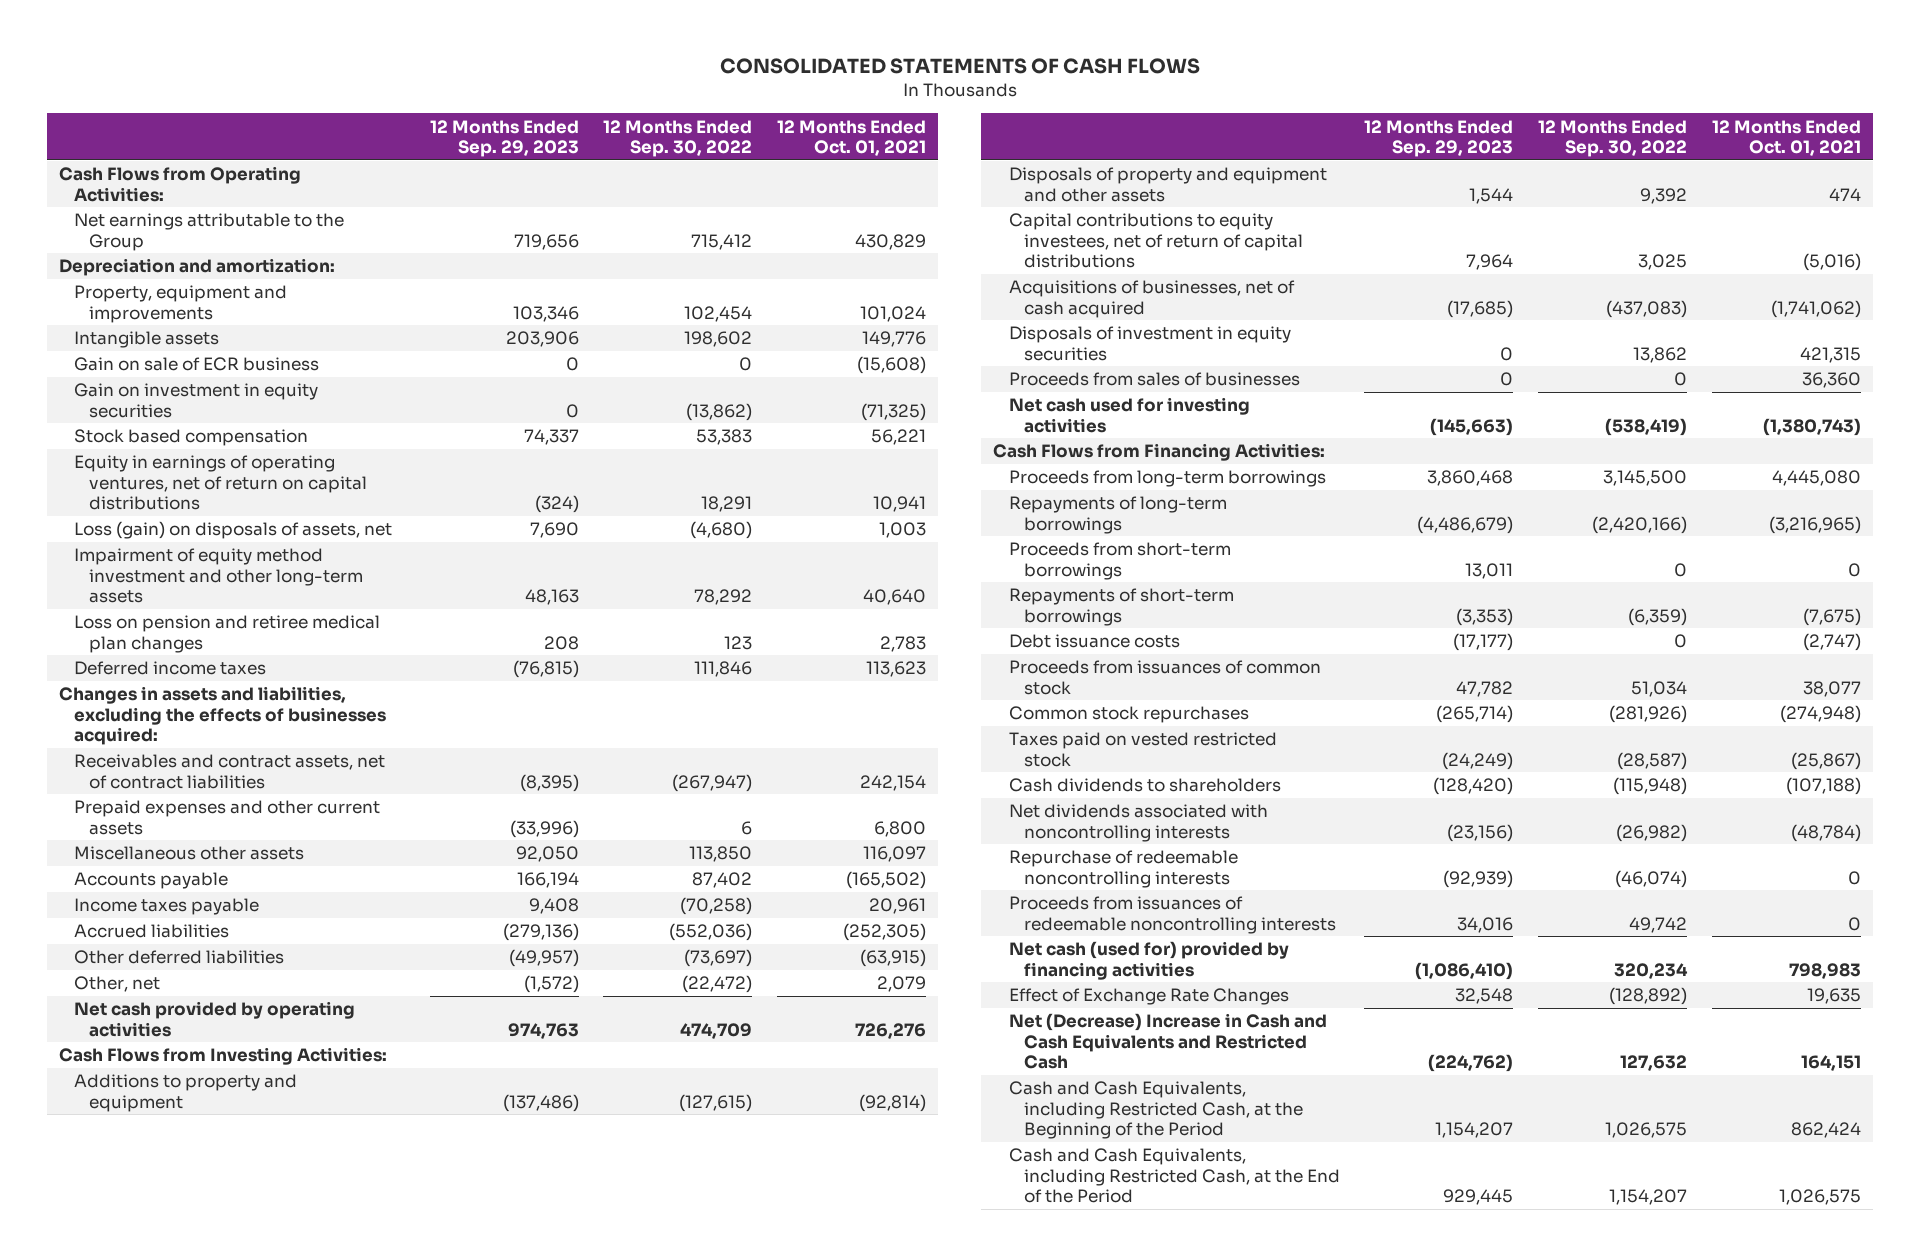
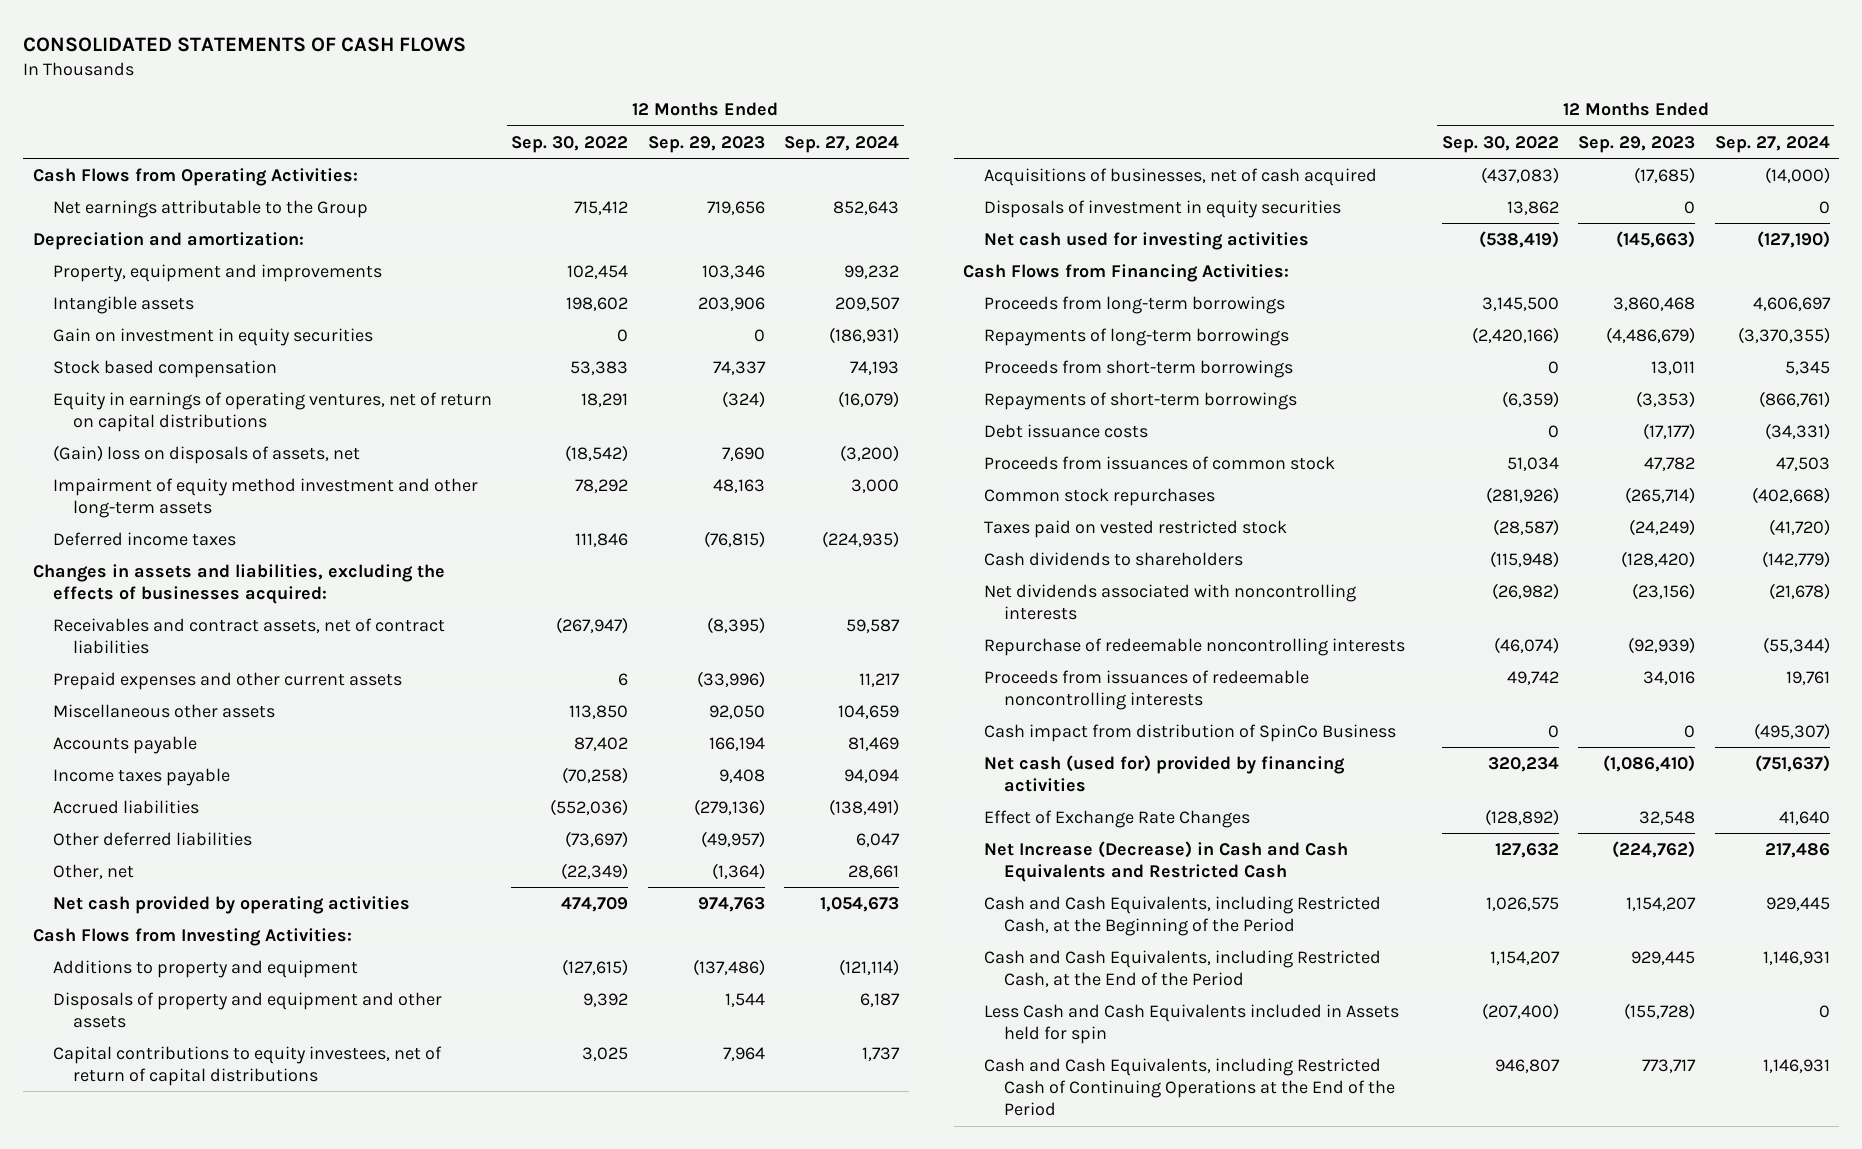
- | 12 Months Ended Sep. 29, 2023 | 12 Months Ended Sep. 30, 2022 | 12 Months Ended Oct. 01, 2021
+ | 12 Months Ended Sep. 30, 2022 | 12 Months Ended Sep. 29, 2023 | 12 Months Ended Sep. 27, 2024
- Gain on sale of ECR business | 0 | 0 | (15,608)
- Gain on investment in equity securities | 0 | (13,862) | (71,325)
+ Gain on investment in equity securities | 0 | 0 | (186,931)
- Loss (gain) on disposals of assets, net | 7,690 | (4,680) | 1,003
+ (Gain) loss on disposals of assets, net | (18,542) | 7,690 | (3,200)
- Loss on pension and retiree medical plan changes | 208 | 123 | 2,783
- Other, net | (1,572) | (22,472) | 2,079
+ Other, net | (22,349) | (1,364) | 28,661
- Proceeds from sales of businesses | 0 | 0 | 36,360
+ Cash impact from distribution of SpinCo Business | 0 | 0 | (495,307)
- Net (Decrease) Increase in Cash and Cash Equivalents and Restricted Cash | (224,762) | 127,632 | 164,151
+ Net Increase (Decrease) in Cash and Cash Equivalents and Restricted Cash | 127,632 | (224,762) | 217,486
+ Less Cash and Cash Equivalents included in Assets held for spin | (207,400) | (155,728) | 0
+ Cash and Cash Equivalents, including Restricted Cash of Continuing Operations at the End of the Period | 946,807 | 773,717 | 1,146,931

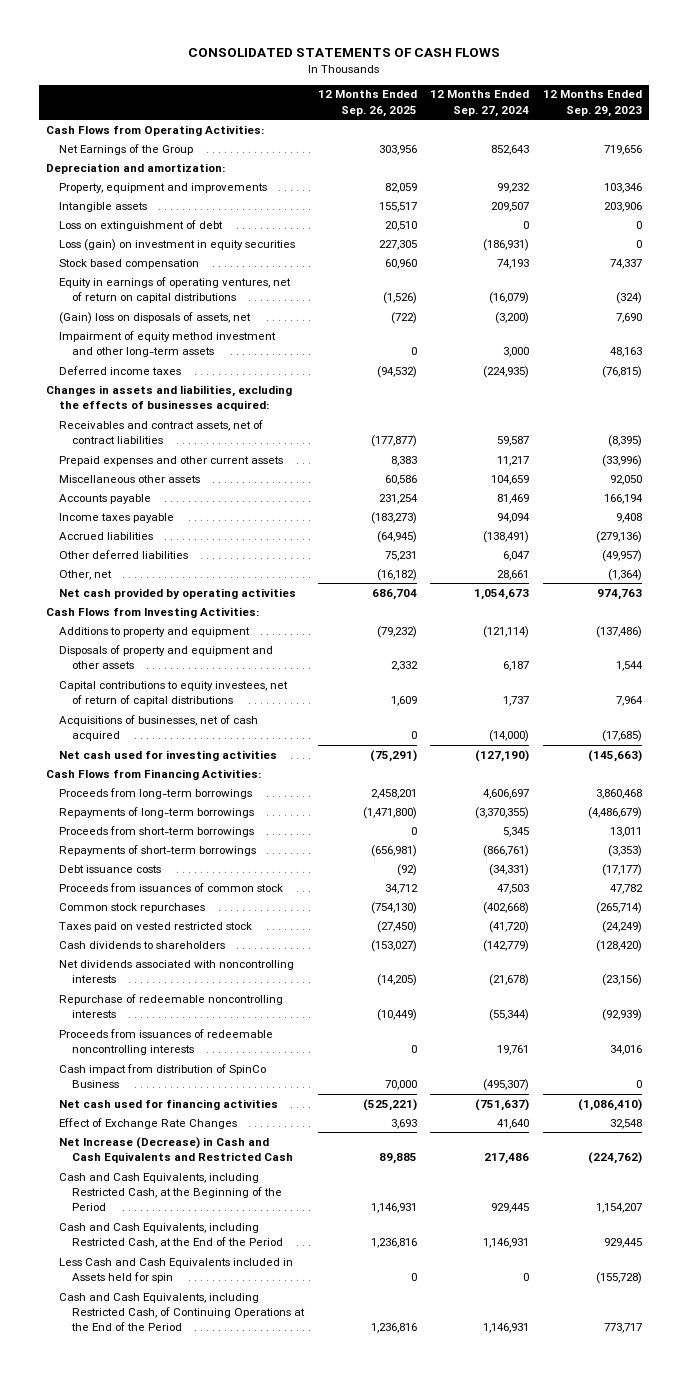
- | 12 Months Ended Sep. 30, 2022 | 12 Months Ended Sep. 29, 2023 | 12 Months Ended Sep. 27, 2024
+ | 12 Months Ended Sep. 26, 2025 | 12 Months Ended Sep. 27, 2024 | 12 Months Ended Sep. 29, 2023
- Net earnings attributable to the Group | 715,412 | 719,656 | 852,643
+ Net Earnings of the Group | 303,956 | 852,643 | 719,656
- Gain on investment in equity securities | 0 | 0 | (186,931)
+ Loss on extinguishment of debt | 20,510 | 0 | 0
+ Loss (gain) on investment in equity securities | 227,305 | (186,931) | 0
- Disposals of investment in equity securities | 13,862 | 0 | 0
- Net cash (used for) provided by financing activities | 320,234 | (1,086,410) | (751,637)
+ Net cash used for financing activities | (525,221) | (751,637) | (1,086,410)
- Cash and Cash Equivalents, including Restricted Cash of Continuing Operations at the End of the Period | 946,807 | 773,717 | 1,146,931
+ Cash and Cash Equivalents, including Restricted Cash, of Continuing Operations at the End of the Period | 1,236,816 | 1,146,931 | 773,717

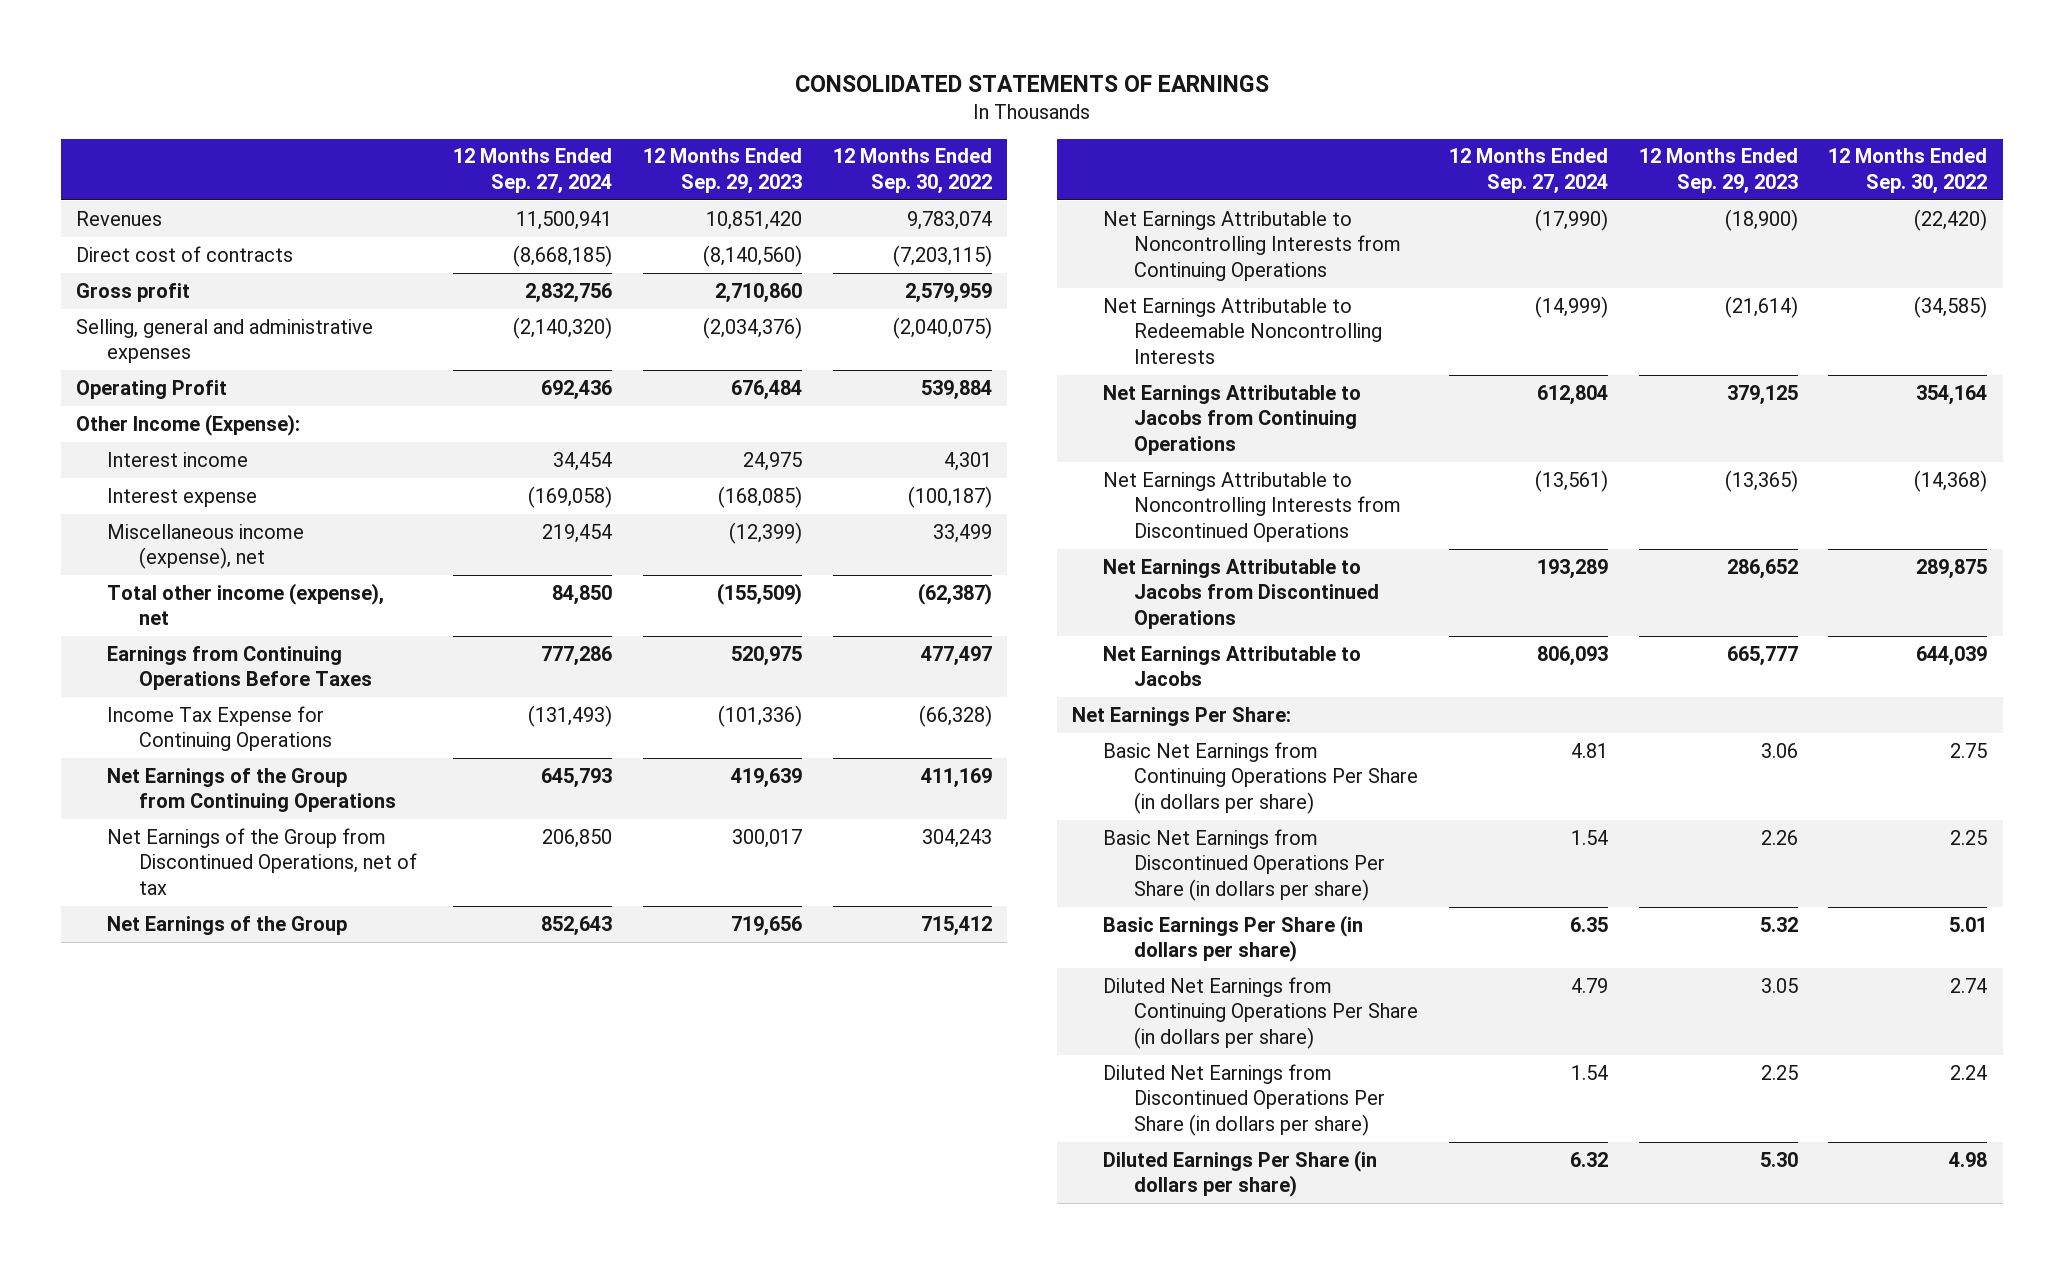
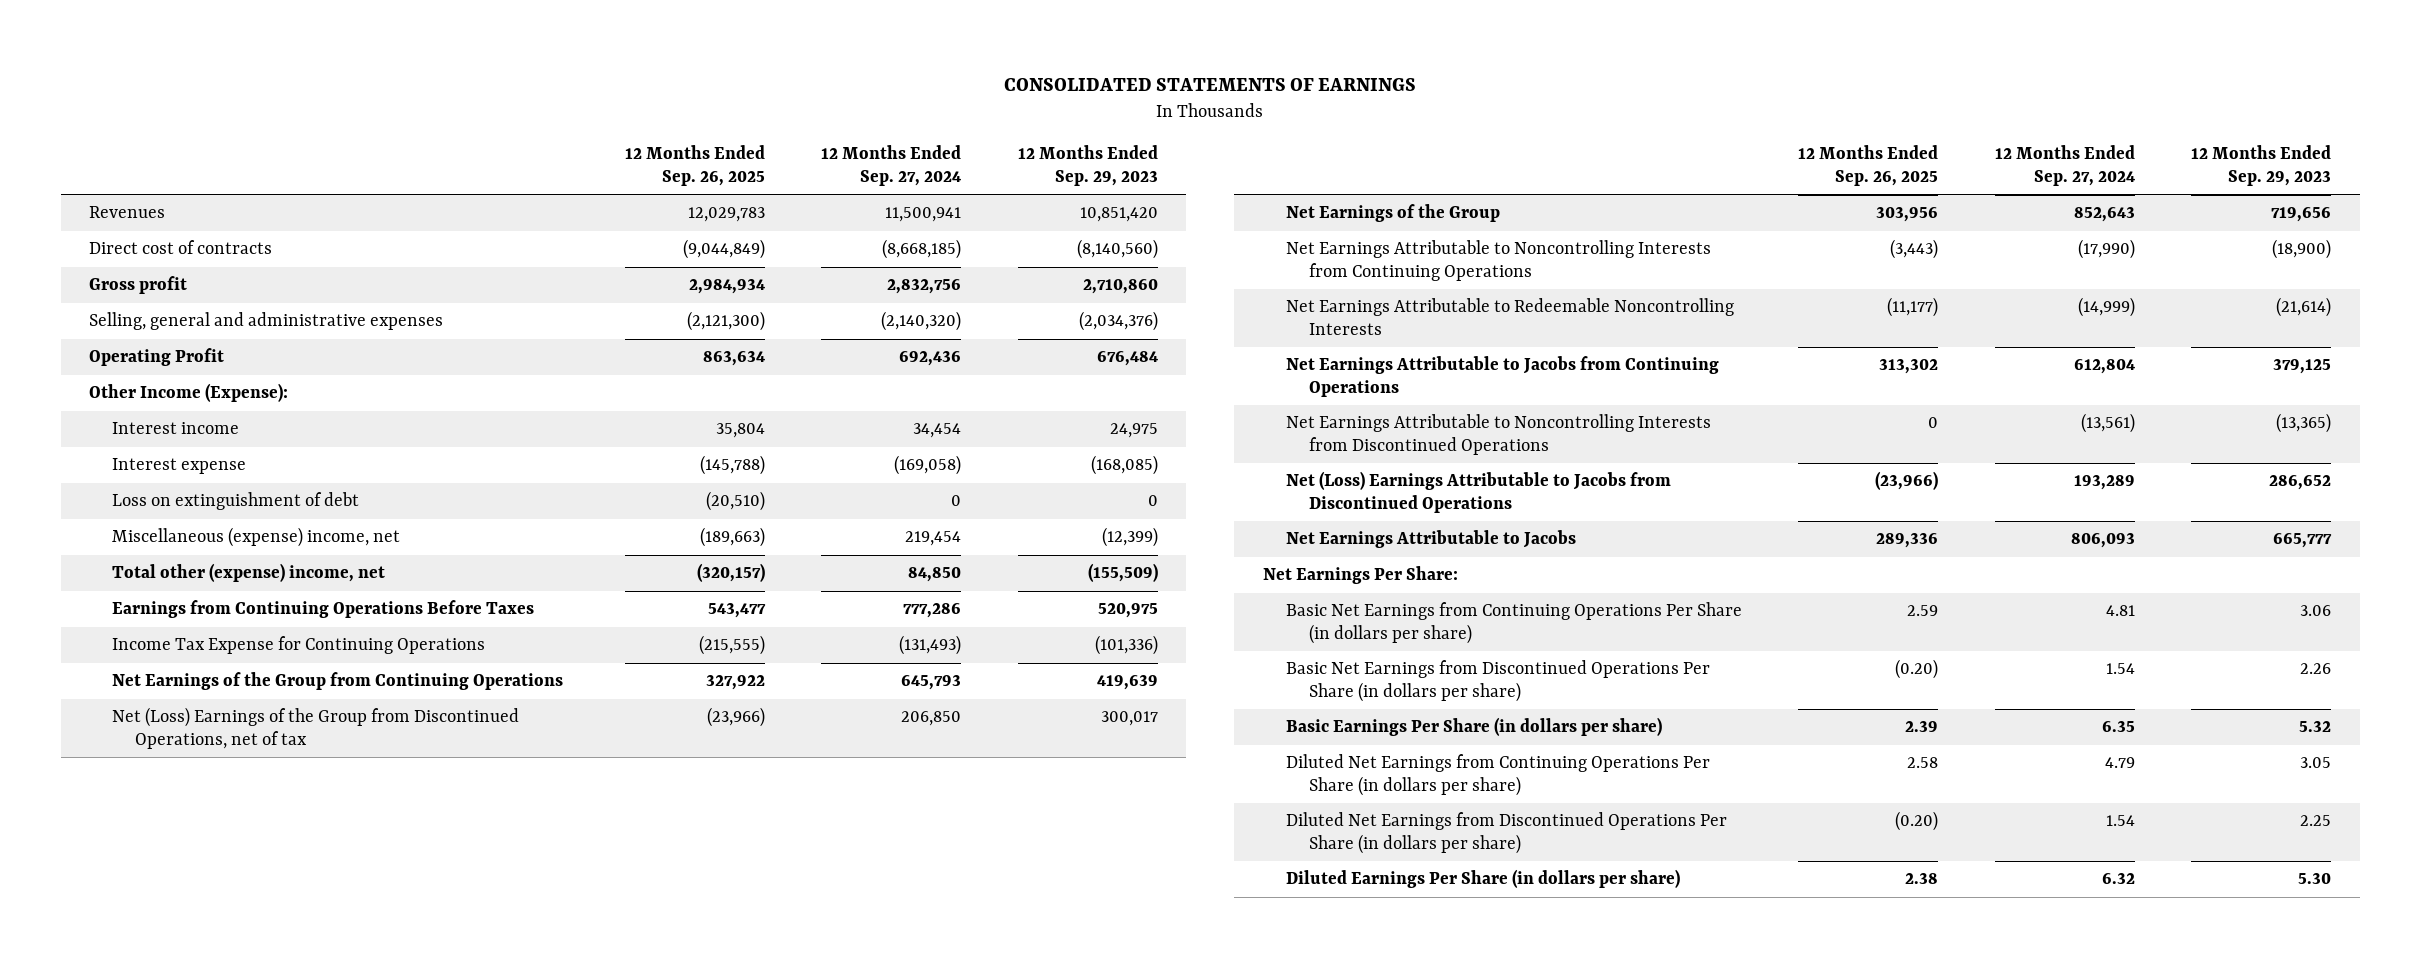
- | 12 Months Ended Sep. 27, 2024 | 12 Months Ended Sep. 29, 2023 | 12 Months Ended Sep. 30, 2022
+ | 12 Months Ended Sep. 26, 2025 | 12 Months Ended Sep. 27, 2024 | 12 Months Ended Sep. 29, 2023
- Miscellaneous income (expense), net | 219,454 | (12,399) | 33,499
- Total other income (expense), net | 84,850 | (155,509) | (62,387)
+ Loss on extinguishment of debt | (20,510) | 0 | 0
+ Miscellaneous (expense) income, net | (189,663) | 219,454 | (12,399)
+ Total other (expense) income, net | (320,157) | 84,850 | (155,509)
- Net Earnings of the Group from Discontinued Operations, net of tax | 206,850 | 300,017 | 304,243
+ Net (Loss) Earnings of the Group from Discontinued Operations, net of tax | (23,966) | 206,850 | 300,017
- Net Earnings Attributable to Jacobs from Discontinued Operations | 193,289 | 286,652 | 289,875
+ Net (Loss) Earnings Attributable to Jacobs from Discontinued Operations | (23,966) | 193,289 | 286,652

